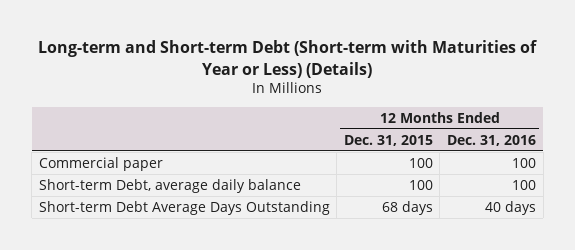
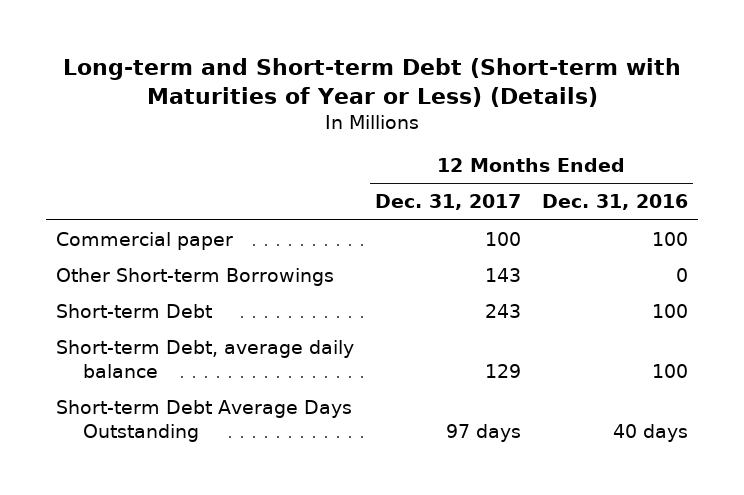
- | 12 Months Ended Dec. 31, 2015 | 12 Months Ended Dec. 31, 2016
+ | 12 Months Ended Dec. 31, 2017 | 12 Months Ended Dec. 31, 2016
+ Other Short-term Borrowings | 143 | 0
+ Short-term Debt | 243 | 100

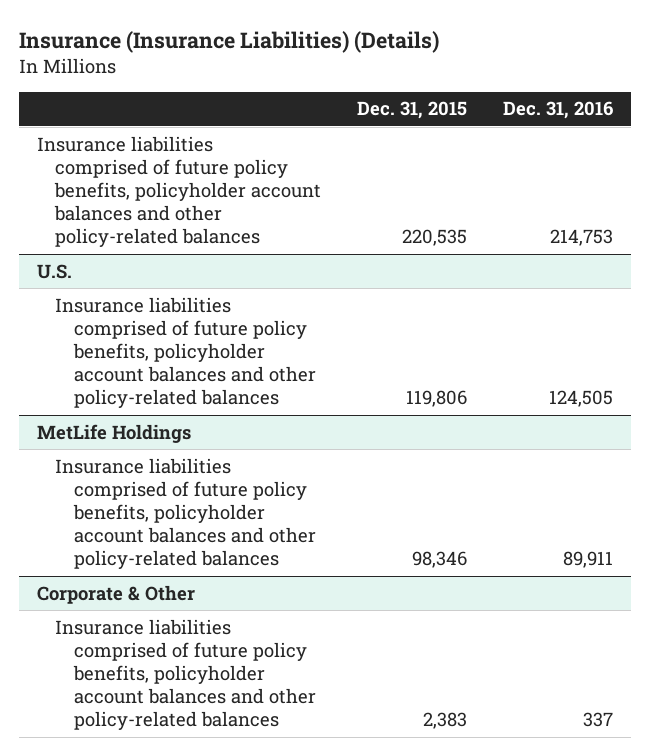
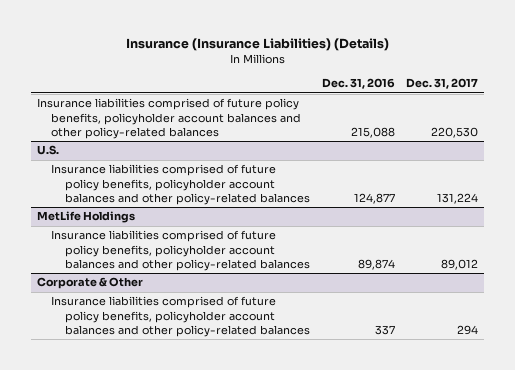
- | Dec. 31, 2015 | Dec. 31, 2016
+ | Dec. 31, 2016 | Dec. 31, 2017
- Insurance liabilities comprised of future policy benefits, policyholder account balances and other policy-related balances | 220,535 | 214,753
+ Insurance liabilities comprised of future policy benefits, policyholder account balances and other policy-related balances | 215,088 | 220,530
@ U.S.
- Insurance liabilities comprised of future policy benefits, policyholder account balances and other policy-related balances | 119,806 | 124,505
+ Insurance liabilities comprised of future policy benefits, policyholder account balances and other policy-related balances | 124,877 | 131,224
@ MetLife Holdings
- Insurance liabilities comprised of future policy benefits, policyholder account balances and other policy-related balances | 98,346 | 89,911
+ Insurance liabilities comprised of future policy benefits, policyholder account balances and other policy-related balances | 89,874 | 89,012

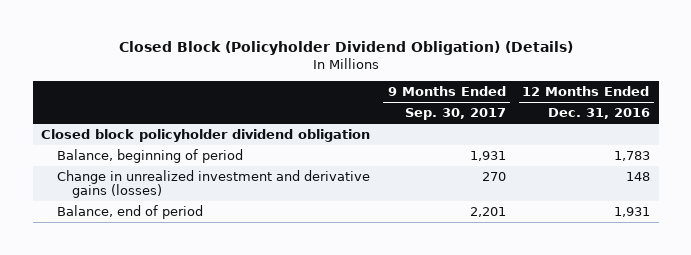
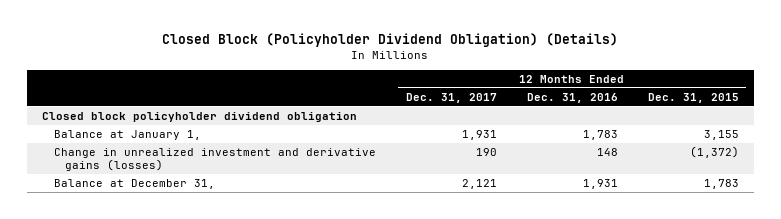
- | 9 Months Ended Sep. 30, 2017 | 12 Months Ended Dec. 31, 2016
+ | 12 Months Ended Dec. 31, 2017 | 12 Months Ended Dec. 31, 2016 | 12 Months Ended Dec. 31, 2015
- Balance, beginning of period | 1,931 | 1,783
+ Balance at January 1, | 1,931 | 1,783 | 3,155
- Balance, end of period | 2,201 | 1,931
+ Balance at December 31, | 2,121 | 1,931 | 1,783

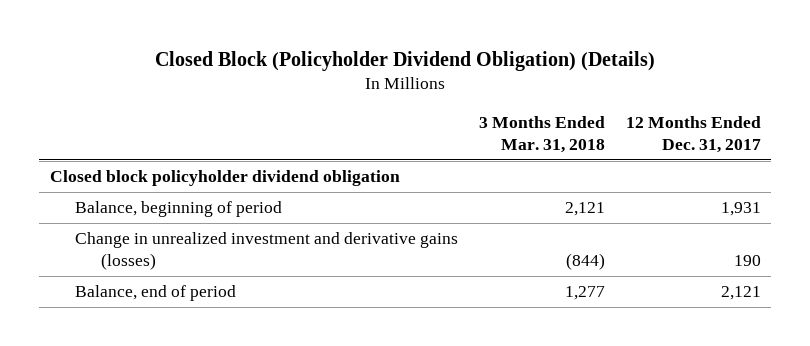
- | 12 Months Ended Dec. 31, 2017 | 12 Months Ended Dec. 31, 2016 | 12 Months Ended Dec. 31, 2015
+ | 3 Months Ended Mar. 31, 2018 | 12 Months Ended Dec. 31, 2017
- Balance at January 1, | 1,931 | 1,783 | 3,155
+ Balance, beginning of period | 2,121 | 1,931
- Balance at December 31, | 2,121 | 1,931 | 1,783
+ Balance, end of period | 1,277 | 2,121

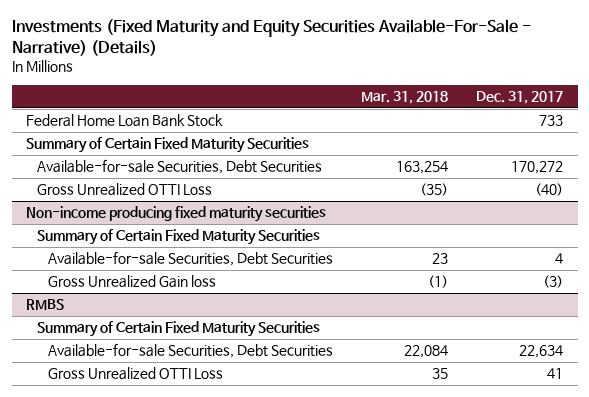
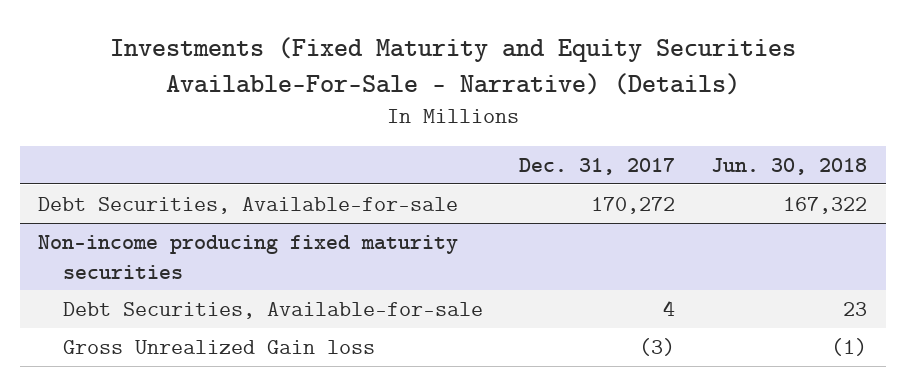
- | Mar. 31, 2018 | Dec. 31, 2017
+ | Dec. 31, 2017 | Jun. 30, 2018
- Federal Home Loan Bank Stock | | 733
- Summary of Certain Fixed Maturity Securities
- Available-for-sale Securities, Debt Securities | 163,254 | 170,272
- Gross Unrealized OTTI Loss | (35) | (40)
+ Debt Securities, Available-for-sale | 170,272 | 167,322
@ Non-income producing fixed maturity securities
- Summary of Certain Fixed Maturity Securities
- Available-for-sale Securities, Debt Securities | 23 | 4
+ Debt Securities, Available-for-sale | 4 | 23
- RMBS
- Summary of Certain Fixed Maturity Securities
- Available-for-sale Securities, Debt Securities | 22,084 | 22,634
- Gross Unrealized OTTI Loss | 35 | 41

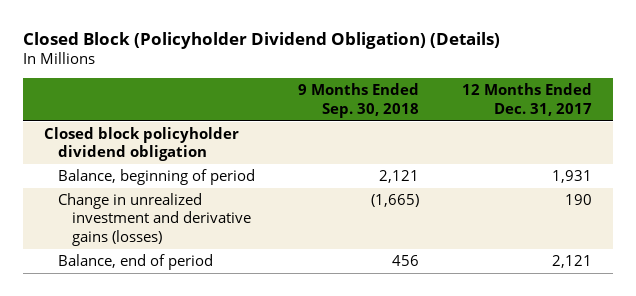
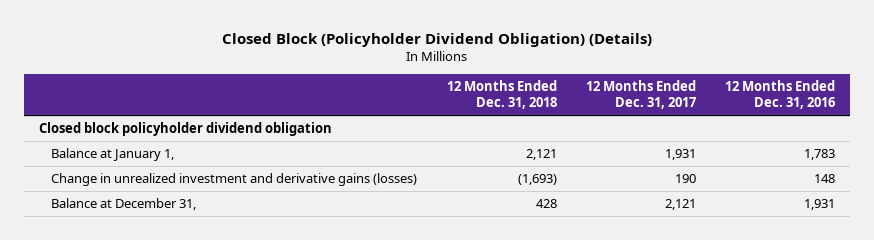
- | 9 Months Ended Sep. 30, 2018 | 12 Months Ended Dec. 31, 2017
+ | 12 Months Ended Dec. 31, 2018 | 12 Months Ended Dec. 31, 2017 | 12 Months Ended Dec. 31, 2016
- Balance, beginning of period | 2,121 | 1,931
+ Balance at January 1, | 2,121 | 1,931 | 1,783
- Balance, end of period | 456 | 2,121
+ Balance at December 31, | 428 | 2,121 | 1,931

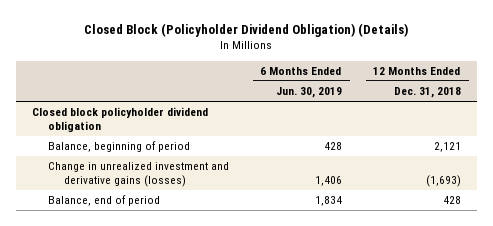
- | 12 Months Ended Dec. 31, 2018 | 12 Months Ended Dec. 31, 2017 | 12 Months Ended Dec. 31, 2016
+ | 6 Months Ended Jun. 30, 2019 | 12 Months Ended Dec. 31, 2018
- Balance at January 1, | 2,121 | 1,931 | 1,783
+ Balance, beginning of period | 428 | 2,121
- Balance at December 31, | 428 | 2,121 | 1,931
+ Balance, end of period | 1,834 | 428

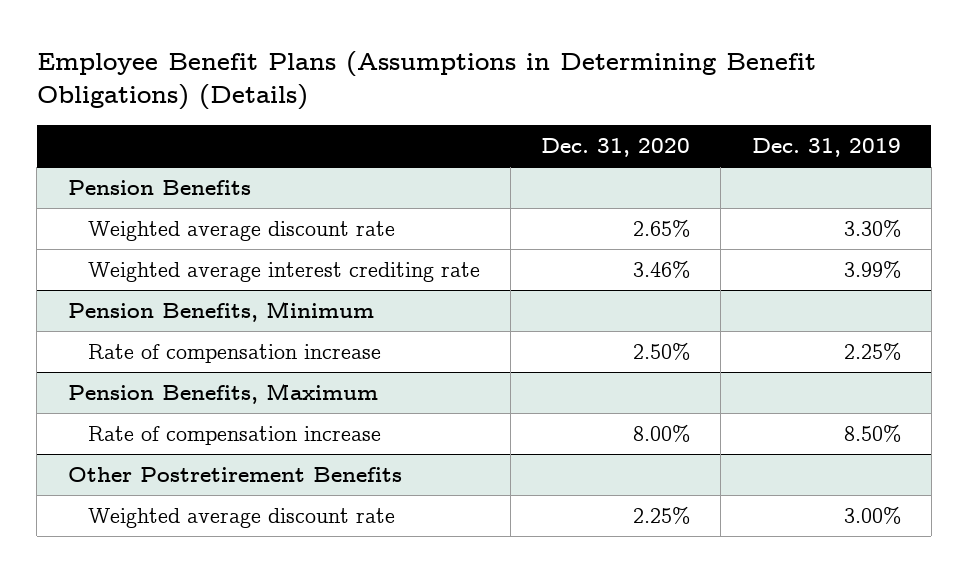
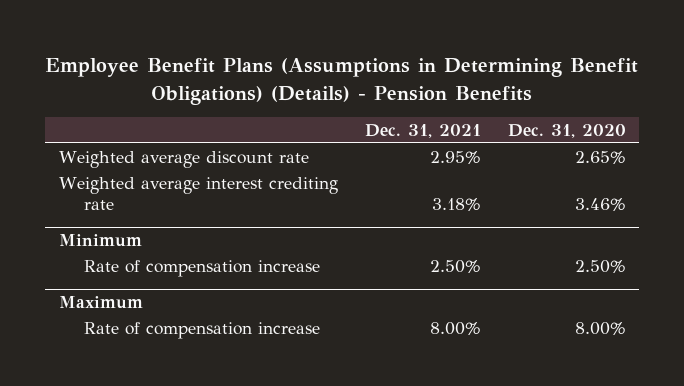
- Employee Benefit Plans (Assumptions in Determining Benefit Obligations) (Details)
+ Employee Benefit Plans (Assumptions in Determining Benefit Obligations) (Details) - Pension Benefits
- | Dec. 31, 2020 | Dec. 31, 2019
+ | Dec. 31, 2021 | Dec. 31, 2020
- Pension Benefits
- Pension Benefits, Minimum
+ Minimum
- Pension Benefits, Maximum
+ Maximum
- Other Postretirement Benefits
- Weighted average discount rate | 2.25% | 3.00%

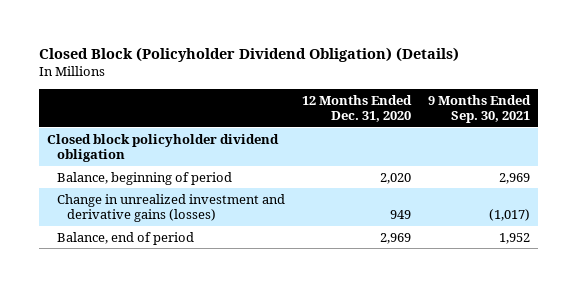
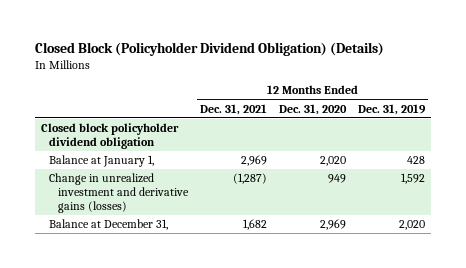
- | 12 Months Ended Dec. 31, 2020 | 9 Months Ended Sep. 30, 2021
+ | 12 Months Ended Dec. 31, 2021 | 12 Months Ended Dec. 31, 2020 | 12 Months Ended Dec. 31, 2019
- Balance, beginning of period | 2,020 | 2,969
+ Balance at January 1, | 2,969 | 2,020 | 428
- Balance, end of period | 2,969 | 1,952
+ Balance at December 31, | 1,682 | 2,969 | 2,020

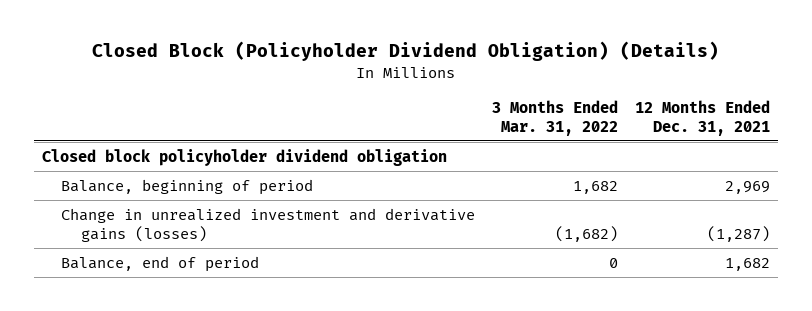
- | 12 Months Ended Dec. 31, 2021 | 12 Months Ended Dec. 31, 2020 | 12 Months Ended Dec. 31, 2019
+ | 3 Months Ended Mar. 31, 2022 | 12 Months Ended Dec. 31, 2021
- Balance at January 1, | 2,969 | 2,020 | 428
+ Balance, beginning of period | 1,682 | 2,969
- Balance at December 31, | 1,682 | 2,969 | 2,020
+ Balance, end of period | 0 | 1,682

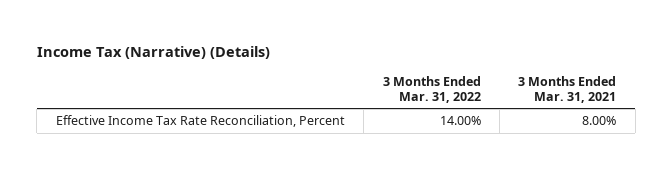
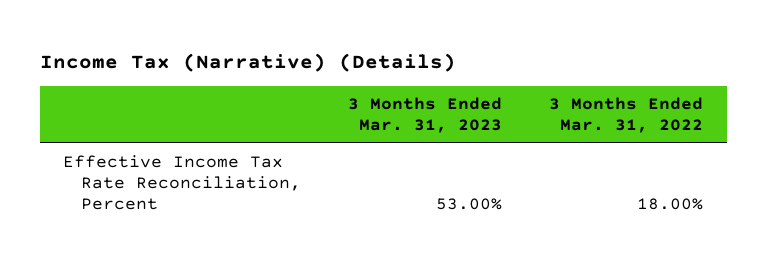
- | 3 Months Ended Mar. 31, 2022 | 3 Months Ended Mar. 31, 2021
+ | 3 Months Ended Mar. 31, 2023 | 3 Months Ended Mar. 31, 2022
- Effective Income Tax Rate Reconciliation, Percent | 14.00% | 8.00%
+ Effective Income Tax Rate Reconciliation, Percent | 53.00% | 18.00%

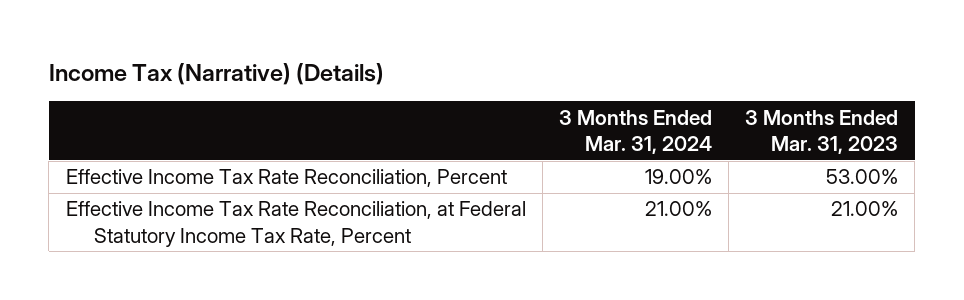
- | 3 Months Ended Mar. 31, 2023 | 3 Months Ended Mar. 31, 2022
+ | 3 Months Ended Mar. 31, 2024 | 3 Months Ended Mar. 31, 2023
+ Effective Income Tax Rate Reconciliation, at Federal Statutory Income Tax Rate, Percent | 21.00% | 21.00%

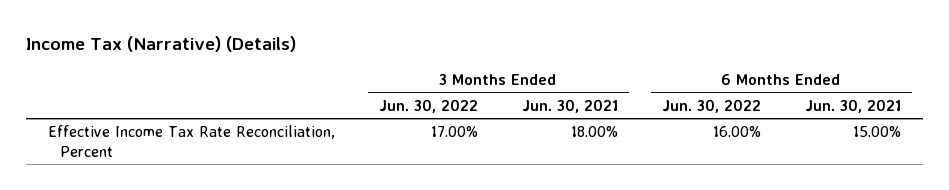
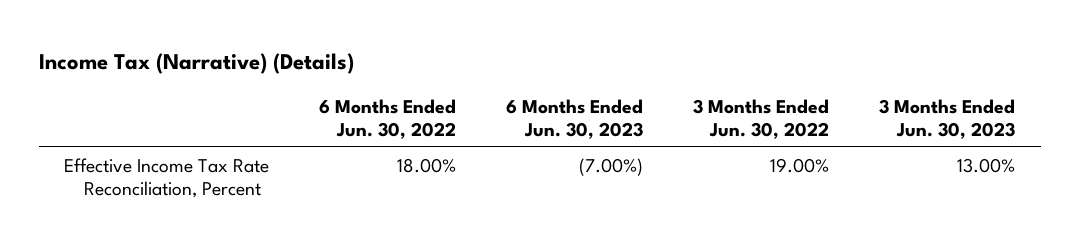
- | 3 Months Ended Jun. 30, 2022 | 3 Months Ended Jun. 30, 2021 | 6 Months Ended Jun. 30, 2022 | 6 Months Ended Jun. 30, 2021
+ | 6 Months Ended Jun. 30, 2022 | 6 Months Ended Jun. 30, 2023 | 3 Months Ended Jun. 30, 2022 | 3 Months Ended Jun. 30, 2023
- Effective Income Tax Rate Reconciliation, Percent | 17.00% | 18.00% | 16.00% | 15.00%
+ Effective Income Tax Rate Reconciliation, Percent | 18.00% | (7.00%) | 19.00% | 13.00%

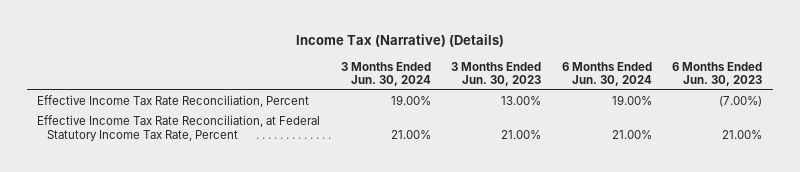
- | 6 Months Ended Jun. 30, 2022 | 6 Months Ended Jun. 30, 2023 | 3 Months Ended Jun. 30, 2022 | 3 Months Ended Jun. 30, 2023
+ | 3 Months Ended Jun. 30, 2024 | 3 Months Ended Jun. 30, 2023 | 6 Months Ended Jun. 30, 2024 | 6 Months Ended Jun. 30, 2023
+ Effective Income Tax Rate Reconciliation, at Federal Statutory Income Tax Rate, Percent | 21.00% | 21.00% | 21.00% | 21.00%

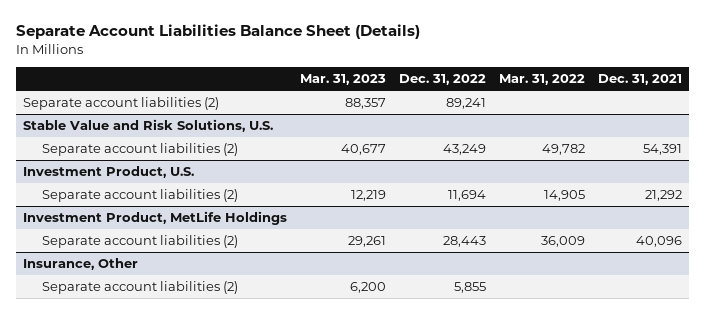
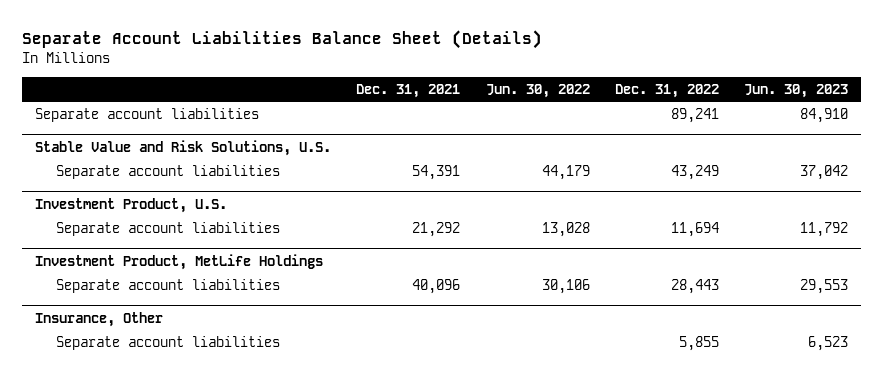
- | Mar. 31, 2023 | Dec. 31, 2022 | Mar. 31, 2022 | Dec. 31, 2021
+ | Dec. 31, 2021 | Jun. 30, 2022 | Dec. 31, 2022 | Jun. 30, 2023
- Separate account liabilities (2) | 88,357 | 89,241 | |
+ Separate account liabilities | | | 89,241 | 84,910
@ Stable Value and Risk Solutions, U.S.
- Separate account liabilities (2) | 40,677 | 43,249 | 49,782 | 54,391
+ Separate account liabilities | 54,391 | 44,179 | 43,249 | 37,042
@ Investment Product, U.S.
- Separate account liabilities (2) | 12,219 | 11,694 | 14,905 | 21,292
+ Separate account liabilities | 21,292 | 13,028 | 11,694 | 11,792
@ Investment Product, MetLife Holdings
- Separate account liabilities (2) | 29,261 | 28,443 | 36,009 | 40,096
+ Separate account liabilities | 40,096 | 30,106 | 28,443 | 29,553
@ Insurance, Other
- Separate account liabilities (2) | 6,200 | 5,855 | |
+ Separate account liabilities | | | 5,855 | 6,523

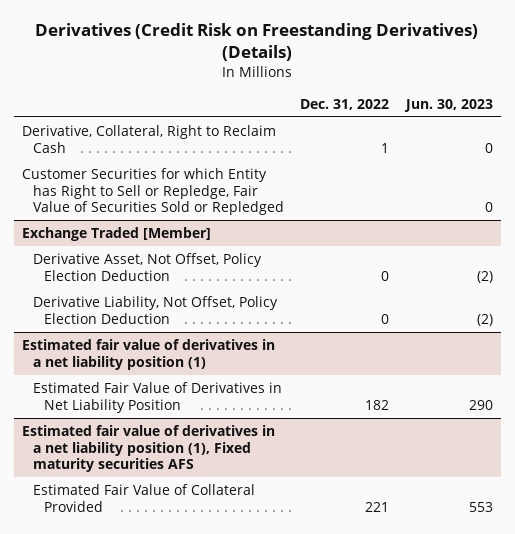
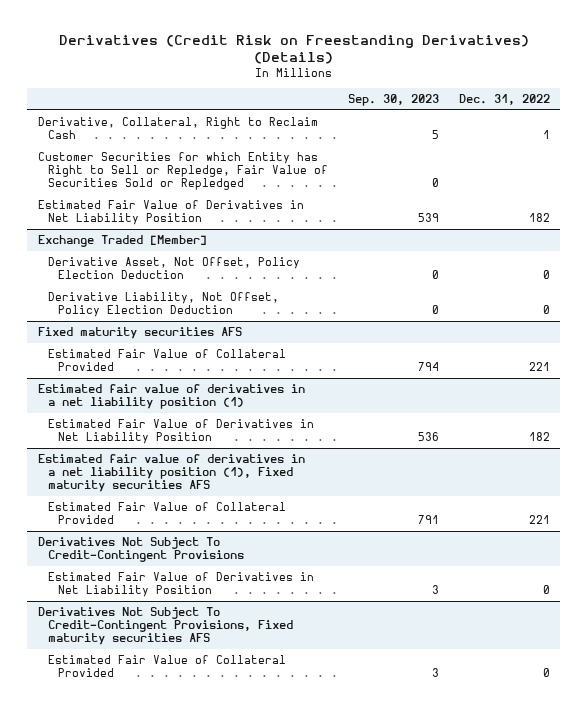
- | Dec. 31, 2022 | Jun. 30, 2023
+ | Sep. 30, 2023 | Dec. 31, 2022
+ Estimated Fair Value of Derivatives in Net Liability Position | 539 | 182
+ Fixed maturity securities AFS
+ Estimated Fair Value of Collateral Provided | 794 | 221
+ Derivatives Not Subject To Credit-Contingent Provisions
+ Estimated Fair Value of Derivatives in Net Liability Position | 3 | 0
+ Derivatives Not Subject To Credit-Contingent Provisions, Fixed maturity securities AFS
+ Estimated Fair Value of Collateral Provided | 3 | 0

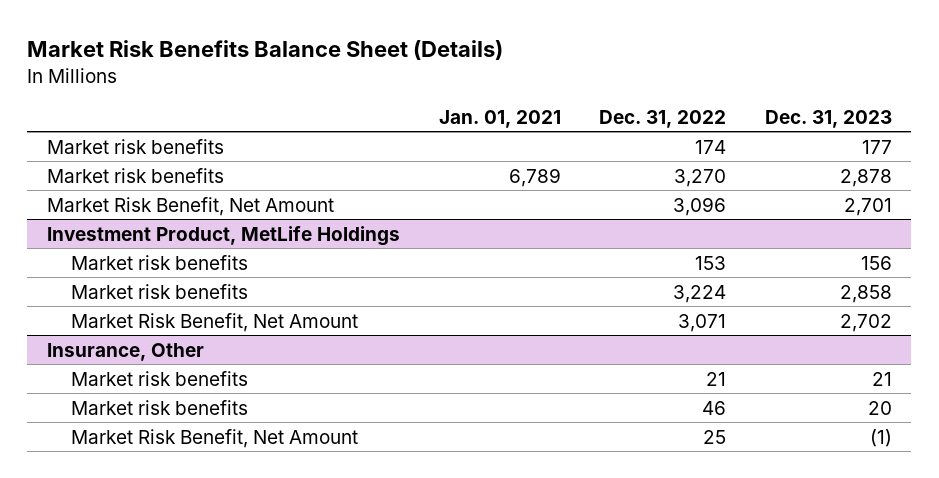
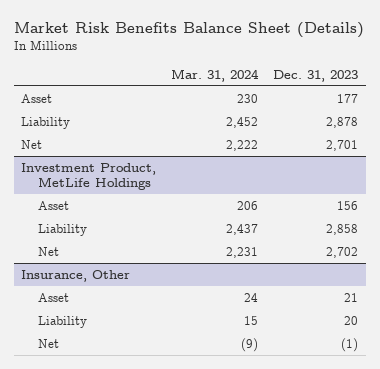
- | Jan. 01, 2021 | Dec. 31, 2022 | Dec. 31, 2023
+ | Mar. 31, 2024 | Dec. 31, 2023
- Market risk benefits | | 174 | 177
- Market risk benefits | 6,789 | 3,270 | 2,878
- Market Risk Benefit, Net Amount | | 3,096 | 2,701
+ Asset | 230 | 177
+ Liability | 2,452 | 2,878
+ Net | 2,222 | 2,701
@ Investment Product, MetLife Holdings
- Market risk benefits | | 153 | 156
- Market risk benefits | | 3,224 | 2,858
- Market Risk Benefit, Net Amount | | 3,071 | 2,702
+ Asset | 206 | 156
+ Liability | 2,437 | 2,858
+ Net | 2,231 | 2,702
@ Insurance, Other
- Market risk benefits | | 21 | 21
- Market risk benefits | | 46 | 20
- Market Risk Benefit, Net Amount | | 25 | (1)
+ Asset | 24 | 21
+ Liability | 15 | 20
+ Net | (9) | (1)

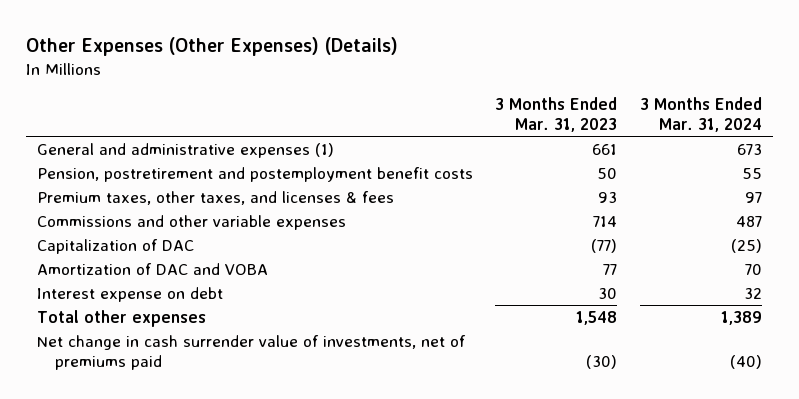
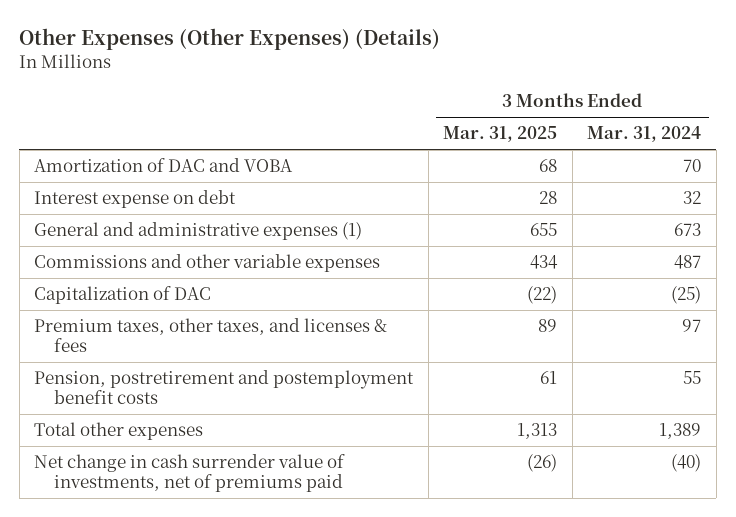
- | 3 Months Ended Mar. 31, 2023 | 3 Months Ended Mar. 31, 2024
+ | 3 Months Ended Mar. 31, 2025 | 3 Months Ended Mar. 31, 2024
moved up: Amortization of DAC and VOBA | 68 | 70
moved up: Interest expense on debt | 28 | 32
moved down: Premium taxes, other taxes, and licenses & fees | 89 | 97
moved down: Pension, postretirement and postemployment benefit costs | 61 | 55

